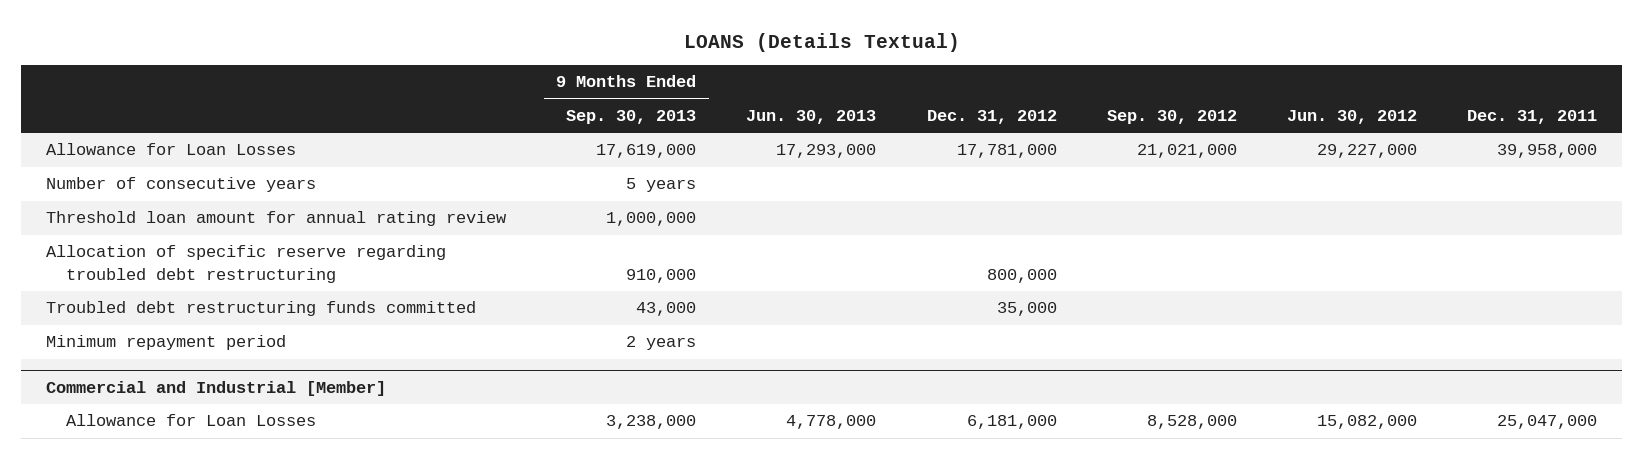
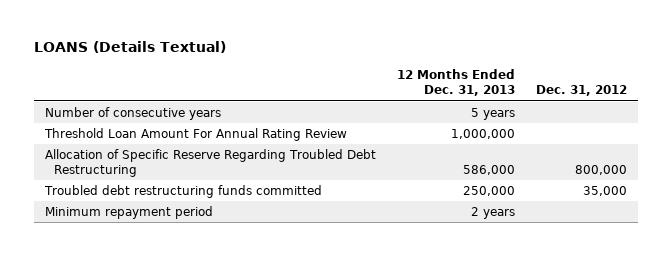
- | 9 Months Ended Sep. 30, 2013 | Jun. 30, 2013 | Dec. 31, 2012 | Sep. 30, 2012 | Jun. 30, 2012 | Dec. 31, 2011
+ | 12 Months Ended Dec. 31, 2013 | Dec. 31, 2012
- Allowance for Loan Losses | 17,619,000 | 17,293,000 | 17,781,000 | 21,021,000 | 29,227,000 | 39,958,000
- Threshold loan amount for annual rating review | 1,000,000 | | | | |
- Allocation of specific reserve regarding troubled debt restructuring | 910,000 | | 800,000 | | |
+ Threshold Loan Amount For Annual Rating Review | 1,000,000 |
+ Allocation of Specific Reserve Regarding Troubled Debt Restructuring | 586,000 | 800,000
- Commercial and Industrial [Member]
- Allowance for Loan Losses | 3,238,000 | 4,778,000 | 6,181,000 | 8,528,000 | 15,082,000 | 25,047,000

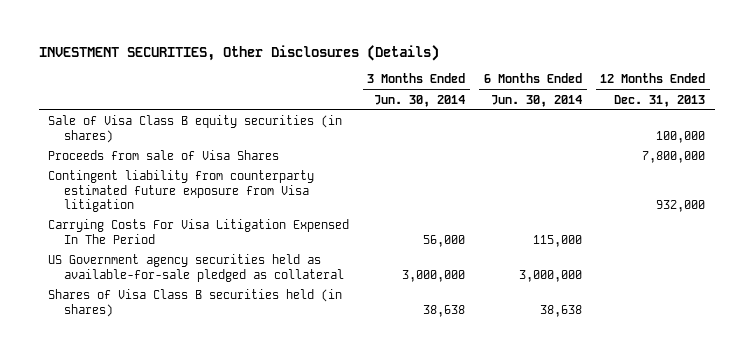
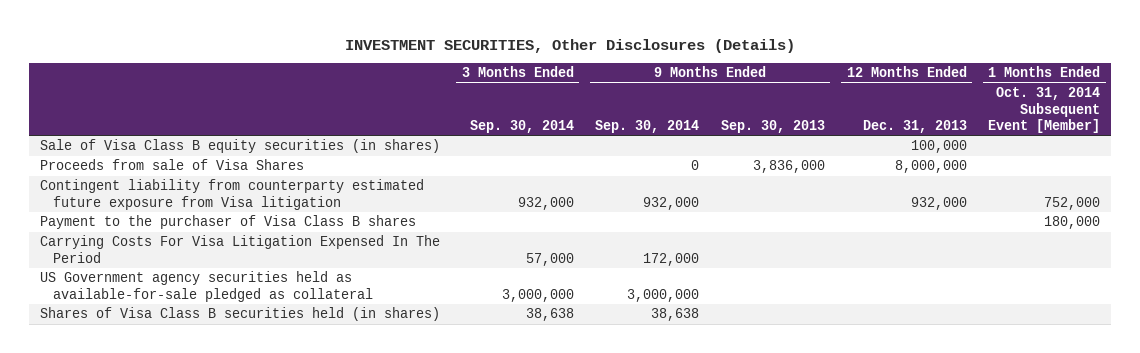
- | 3 Months Ended Jun. 30, 2014 | 6 Months Ended Jun. 30, 2014 | 12 Months Ended Dec. 31, 2013
+ | 3 Months Ended Sep. 30, 2014 | 9 Months Ended Sep. 30, 2014 | 9 Months Ended Sep. 30, 2013 | 12 Months Ended Dec. 31, 2013 | 1 Months Ended Oct. 31, 2014 Subsequent Event [Member]
- Proceeds from sale of Visa Shares | | | 7,800,000
+ Proceeds from sale of Visa Shares | | 0 | 3,836,000 | 8,000,000 |
+ Payment to the purchaser of Visa Class B shares | | | | | 180,000

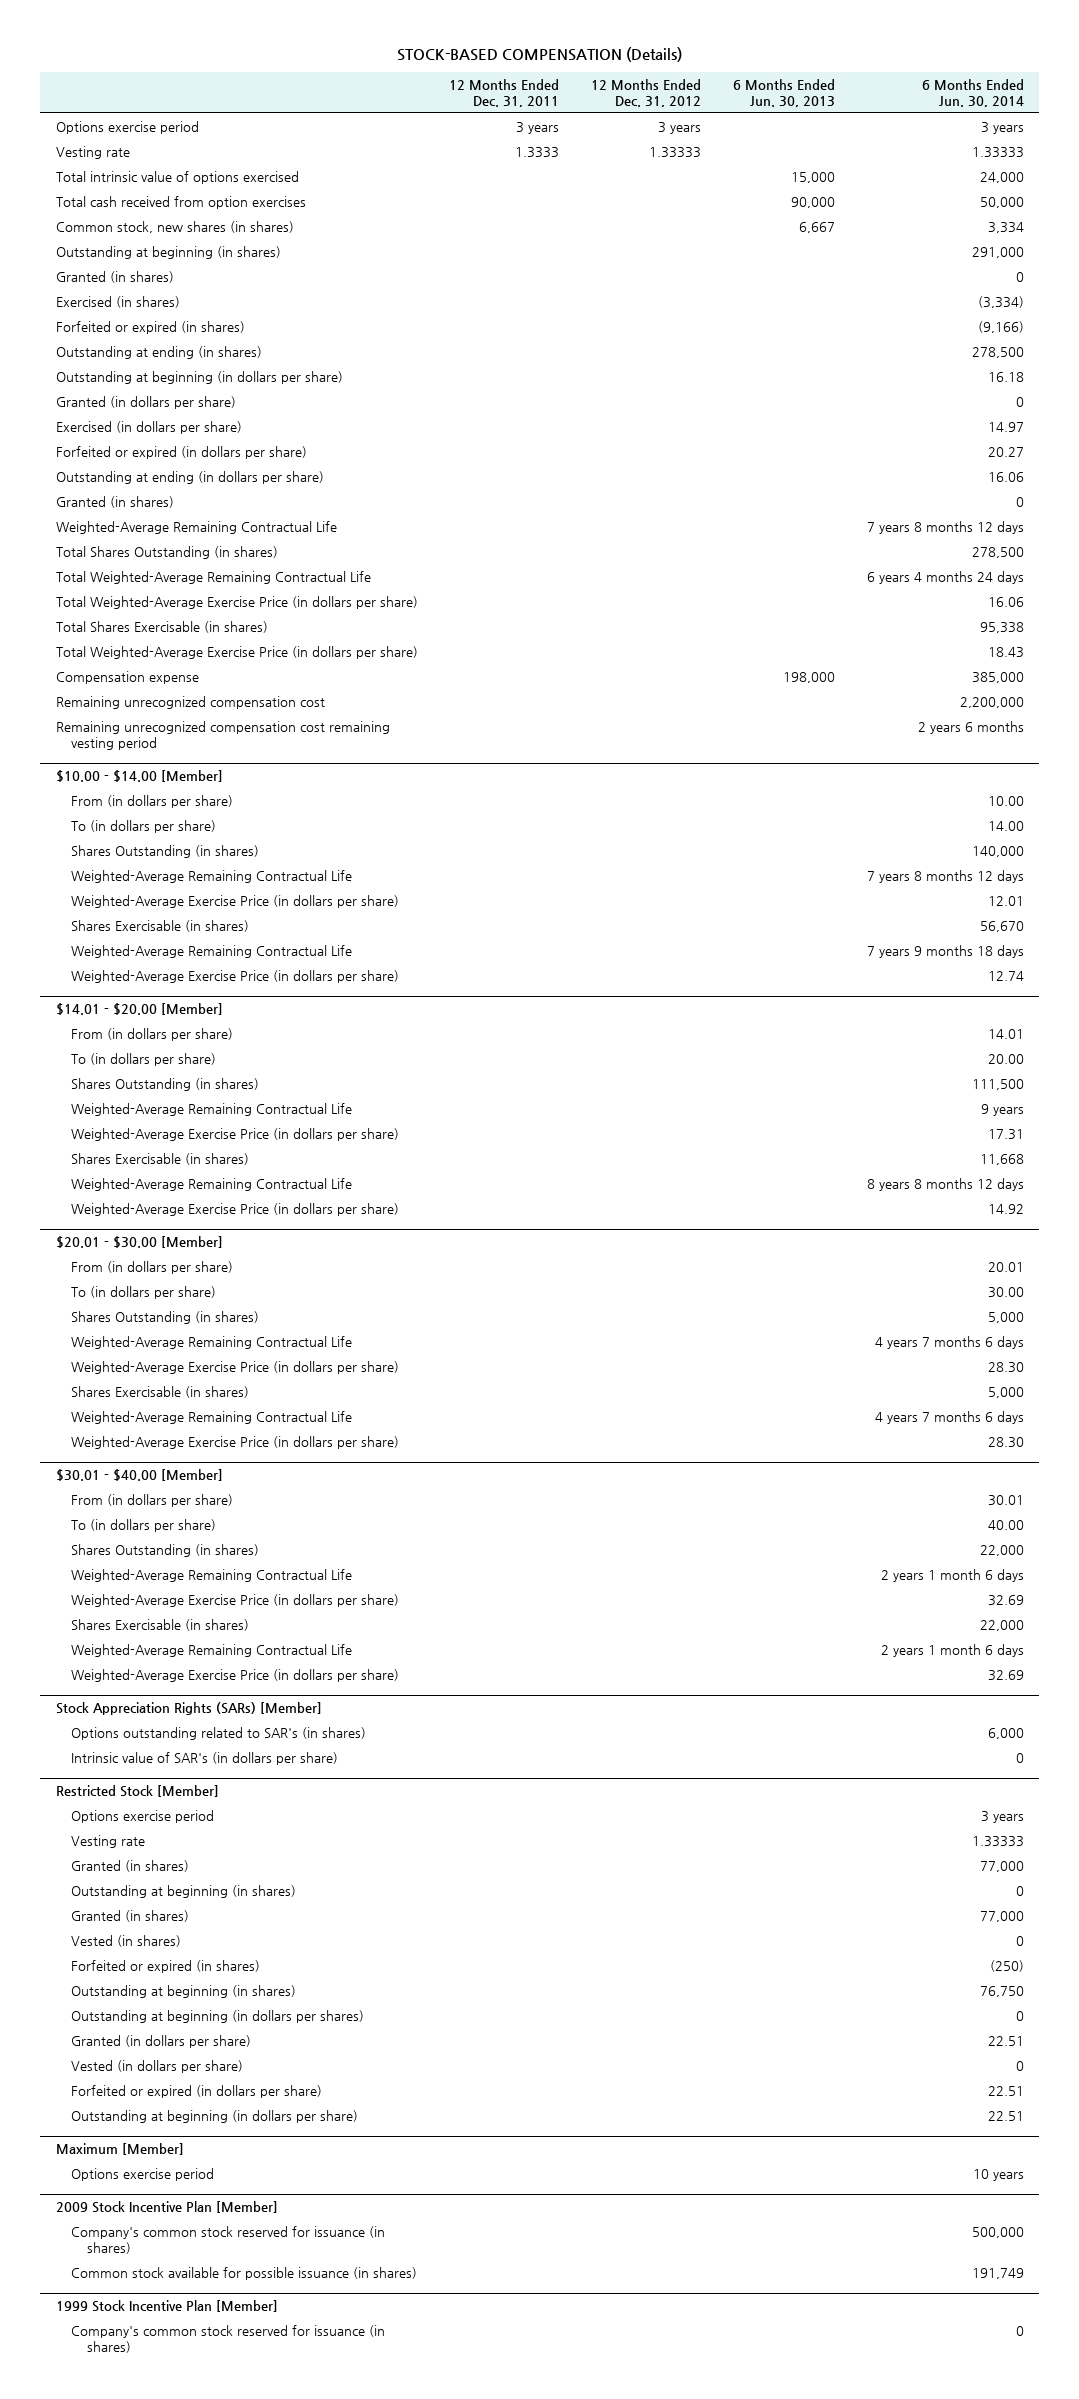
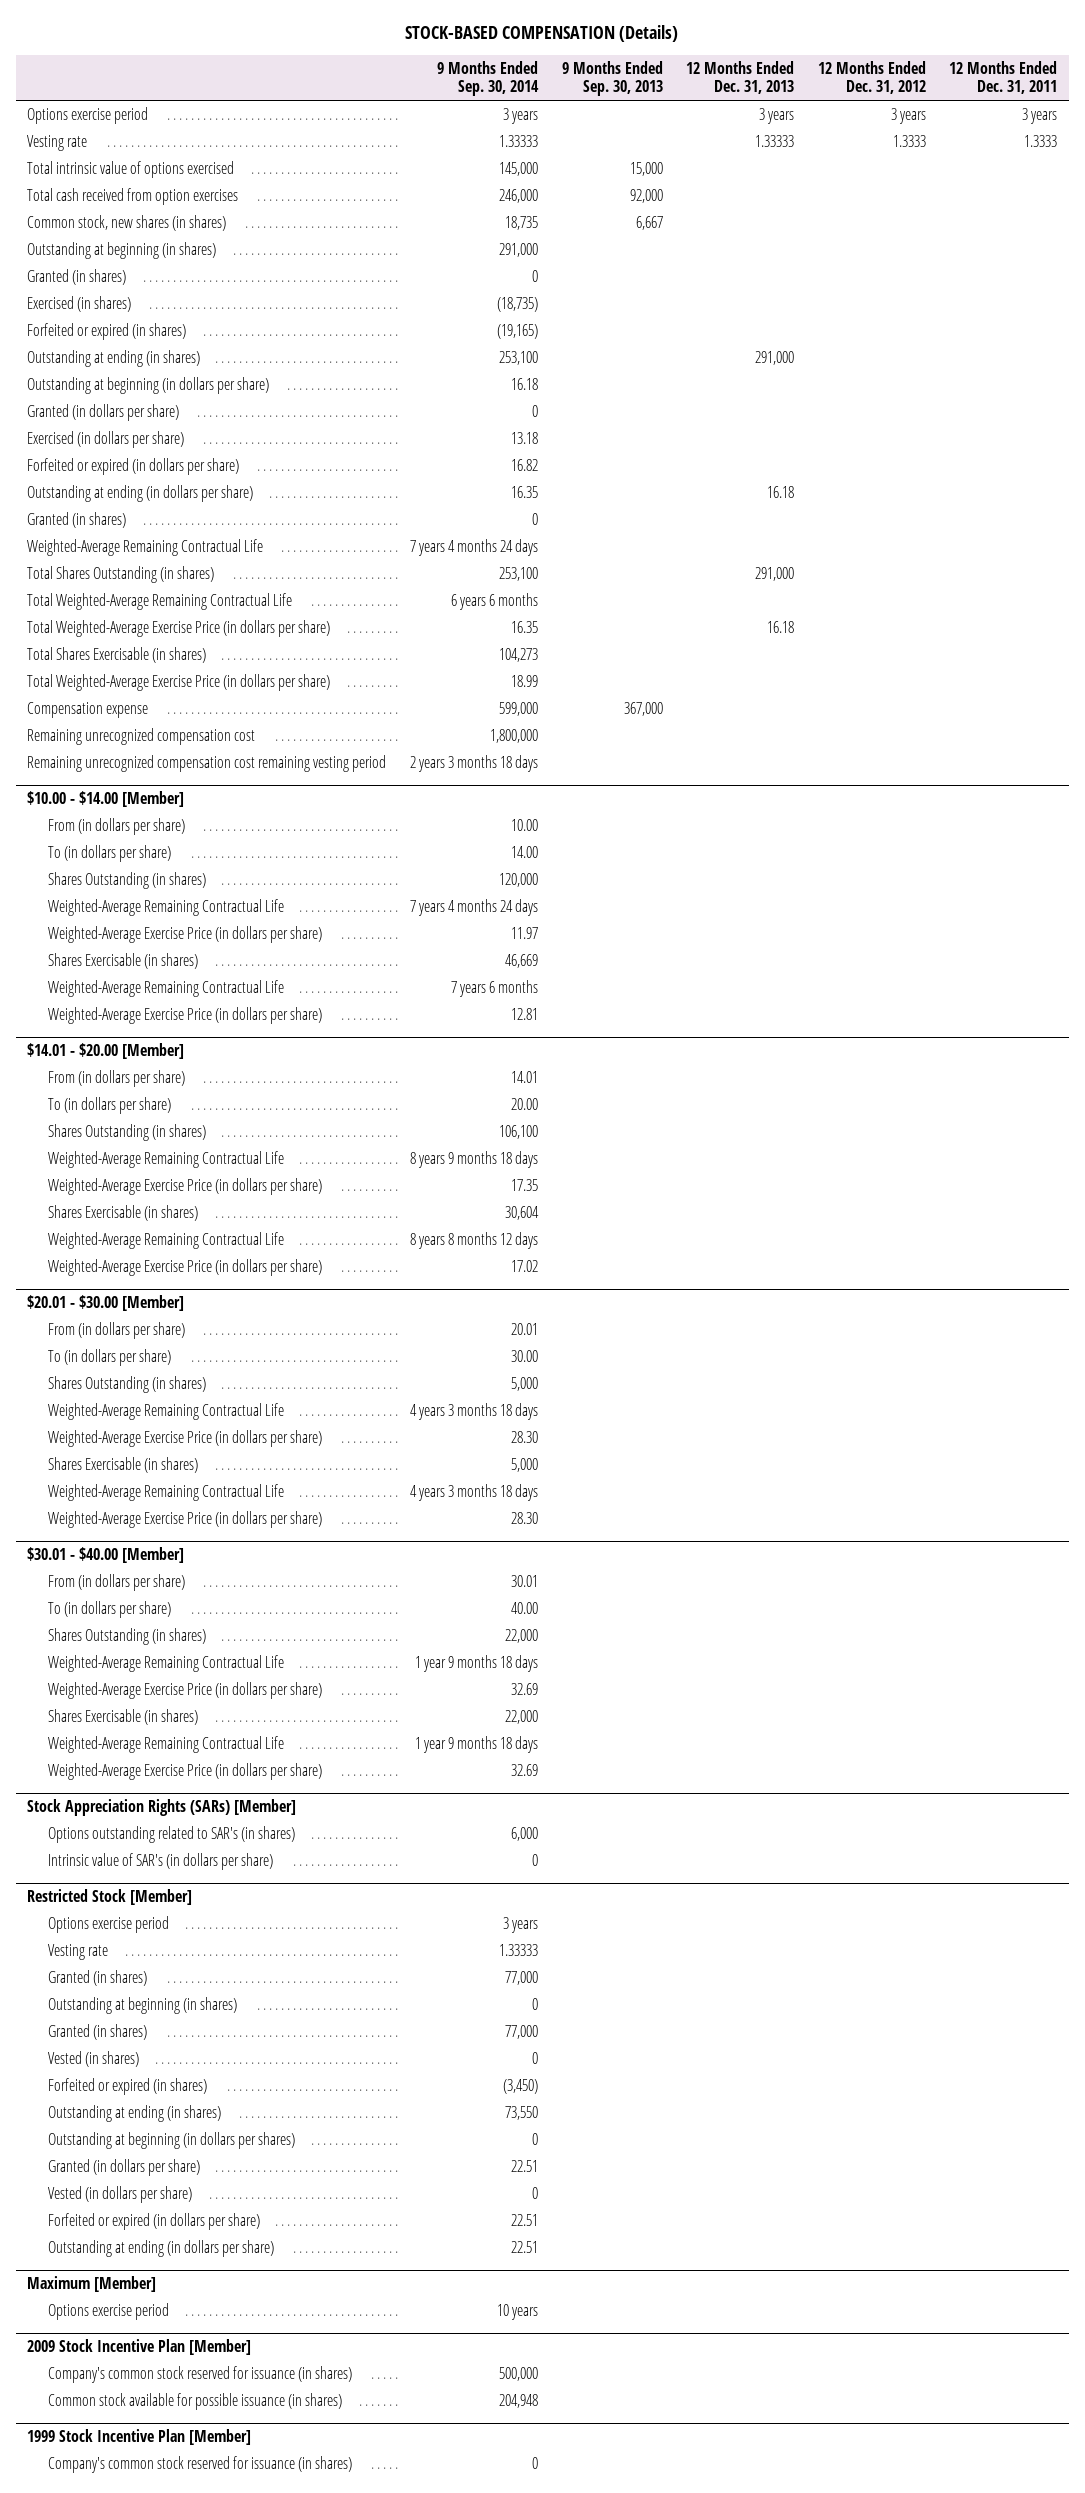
- | 12 Months Ended Dec. 31, 2011 | 12 Months Ended Dec. 31, 2012 | 6 Months Ended Jun. 30, 2013 | 6 Months Ended Jun. 30, 2014
+ | 9 Months Ended Sep. 30, 2014 | 9 Months Ended Sep. 30, 2013 | 12 Months Ended Dec. 31, 2013 | 12 Months Ended Dec. 31, 2012 | 12 Months Ended Dec. 31, 2011
- Vesting rate | 1.3333 | 1.33333 | | 1.33333
+ Vesting rate | 1.33333 | | 1.33333 | 1.3333 | 1.3333
@ Restricted Stock [Member]
- Outstanding at beginning (in shares) | | | | 76,750
+ Outstanding at ending (in shares) | 73,550 | | | |
- Outstanding at beginning (in dollars per share) | | | | 22.51
+ Outstanding at ending (in dollars per share) | 22.51 | | | |

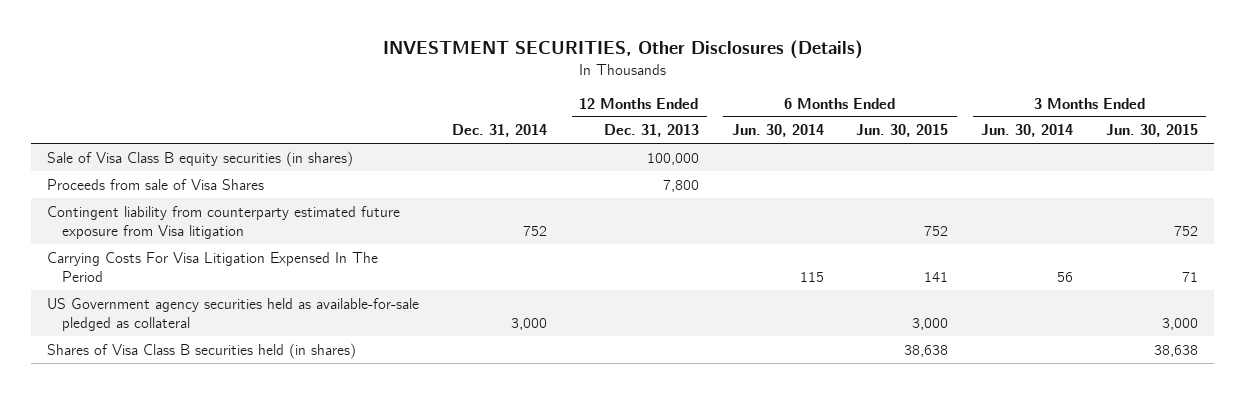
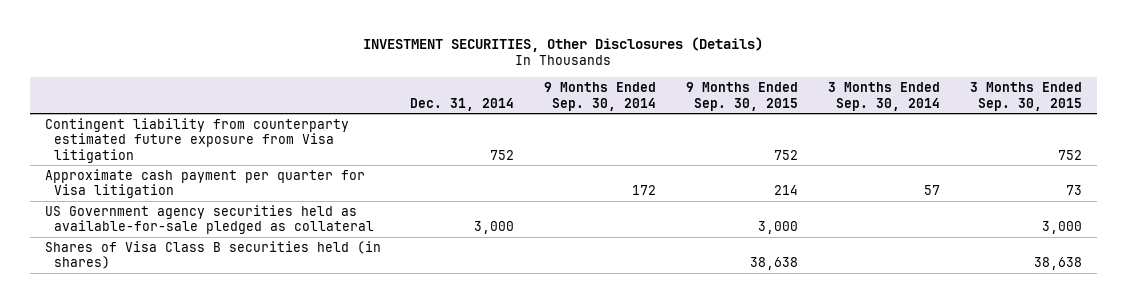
- | Dec. 31, 2014 | 12 Months Ended Dec. 31, 2013 | 6 Months Ended Jun. 30, 2014 | 6 Months Ended Jun. 30, 2015 | 3 Months Ended Jun. 30, 2014 | 3 Months Ended Jun. 30, 2015
+ | Dec. 31, 2014 | 9 Months Ended Sep. 30, 2014 | 9 Months Ended Sep. 30, 2015 | 3 Months Ended Sep. 30, 2014 | 3 Months Ended Sep. 30, 2015
- Sale of Visa Class B equity securities (in shares) | | 100,000 | | | |
- Proceeds from sale of Visa Shares | | 7,800 | | | |
- Carrying Costs For Visa Litigation Expensed In The Period | | | 115 | 141 | 56 | 71
+ Approximate cash payment per quarter for Visa litigation | | 172 | 214 | 57 | 73

